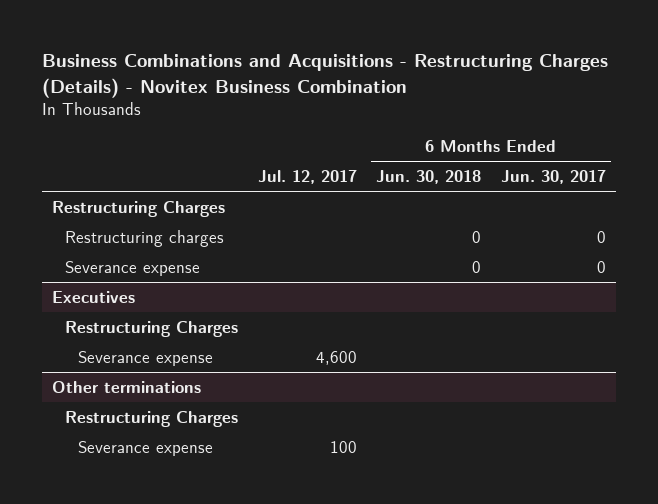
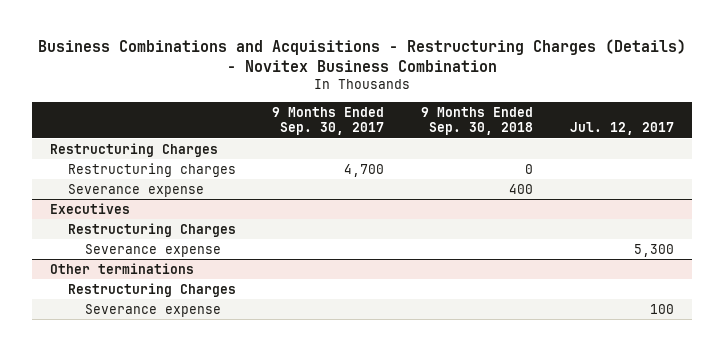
- | Jul. 12, 2017 | 6 Months Ended Jun. 30, 2018 | 6 Months Ended Jun. 30, 2017
+ | 9 Months Ended Sep. 30, 2017 | 9 Months Ended Sep. 30, 2018 | Jul. 12, 2017
@ Executives
- Severance expense | 4,600 | |
+ Severance expense | | | 5,300

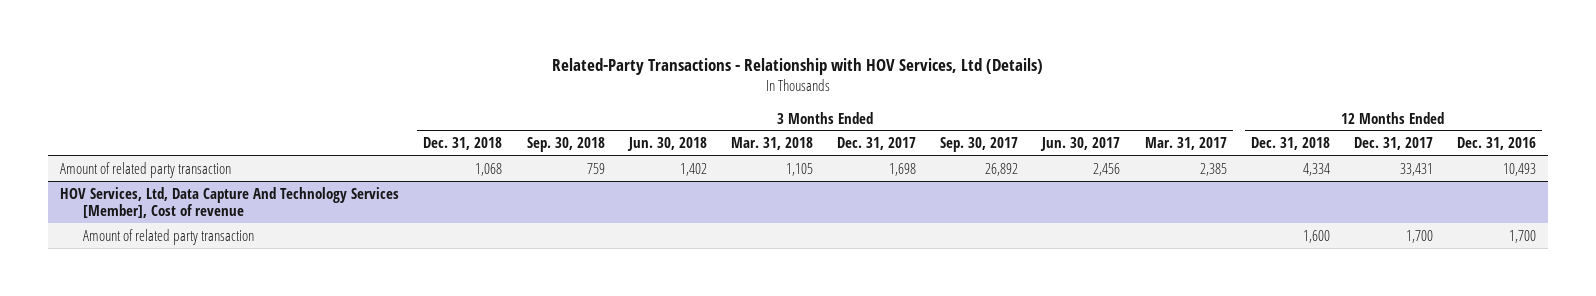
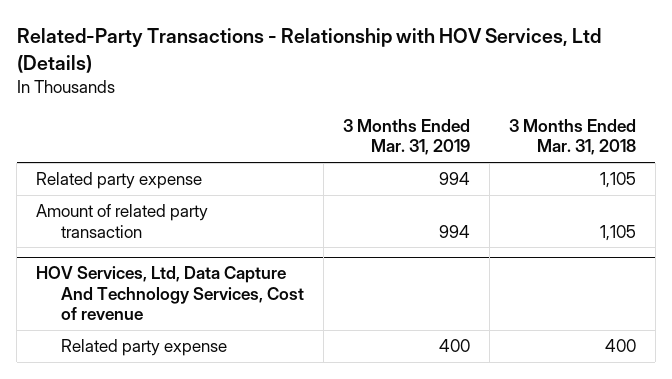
- | 3 Months Ended Dec. 31, 2018 | 3 Months Ended Sep. 30, 2018 | 3 Months Ended Jun. 30, 2018 | 3 Months Ended Mar. 31, 2018 | 3 Months Ended Dec. 31, 2017 | 3 Months Ended Sep. 30, 2017 | 3 Months Ended Jun. 30, 2017 | 3 Months Ended Mar. 31, 2017 | 12 Months Ended Dec. 31, 2018 | 12 Months Ended Dec. 31, 2017 | 12 Months Ended Dec. 31, 2016
+ | 3 Months Ended Mar. 31, 2019 | 3 Months Ended Mar. 31, 2018
+ Related party expense | 994 | 1,105
- HOV Services, Ltd, Data Capture And Technology Services [Member], Cost of revenue
- Amount of related party transaction | | | | | | | | | 1,600 | 1,700 | 1,700
+ HOV Services, Ltd, Data Capture And Technology Services, Cost of revenue
+ Related party expense | 400 | 400

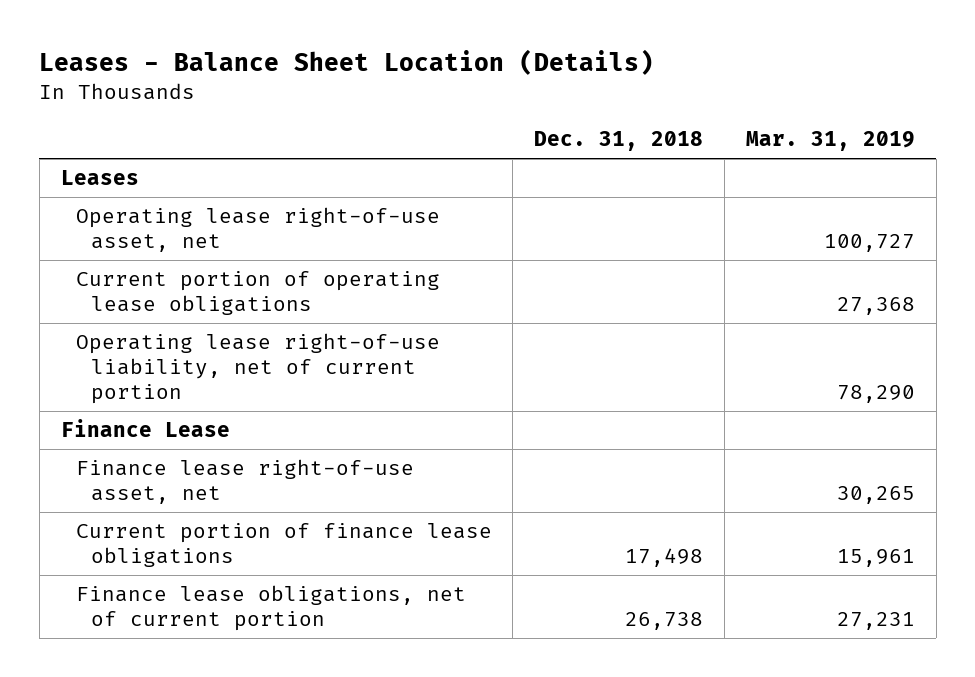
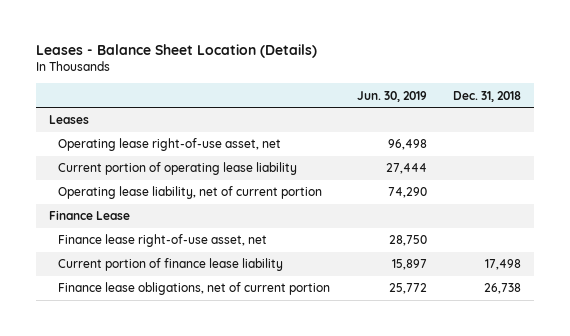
- | Dec. 31, 2018 | Mar. 31, 2019
+ | Jun. 30, 2019 | Dec. 31, 2018
- Current portion of operating lease obligations | | 27,368
- Operating lease right-of-use liability, net of current portion | | 78,290
+ Current portion of operating lease liability | 27,444 |
+ Operating lease liability, net of current portion | 74,290 |
- Current portion of finance lease obligations | 17,498 | 15,961
+ Current portion of finance lease liability | 15,897 | 17,498

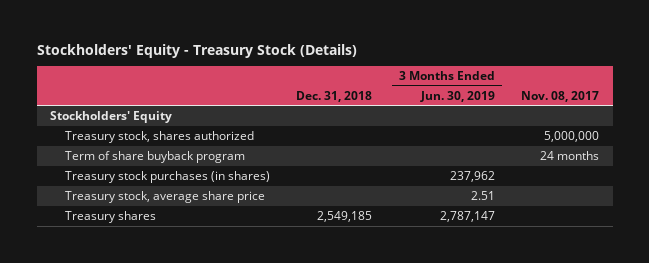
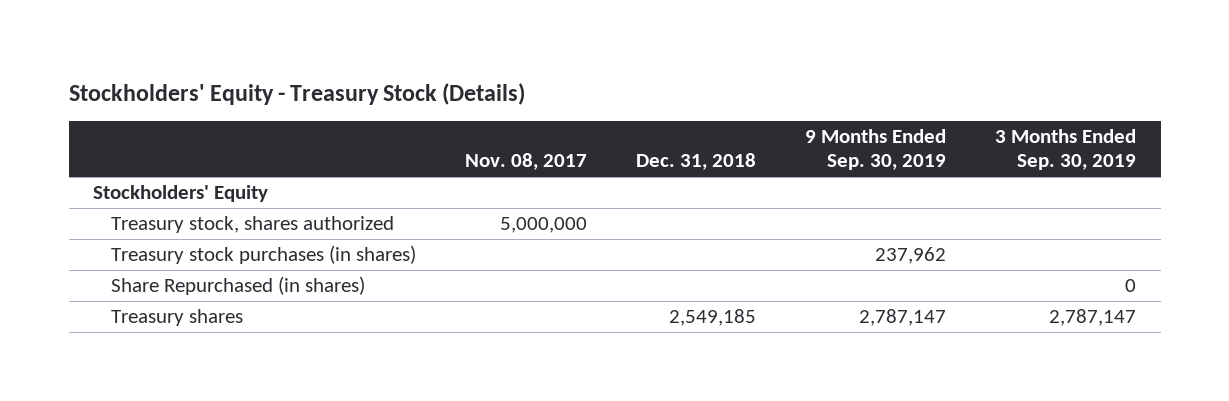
- | Dec. 31, 2018 | 3 Months Ended Jun. 30, 2019 | Nov. 08, 2017
+ | Nov. 08, 2017 | Dec. 31, 2018 | 9 Months Ended Sep. 30, 2019 | 3 Months Ended Sep. 30, 2019
- Term of share buyback program | | | 24 months
- Treasury stock, average share price | | 2.51 |
+ Share Repurchased (in shares) | | | | 0

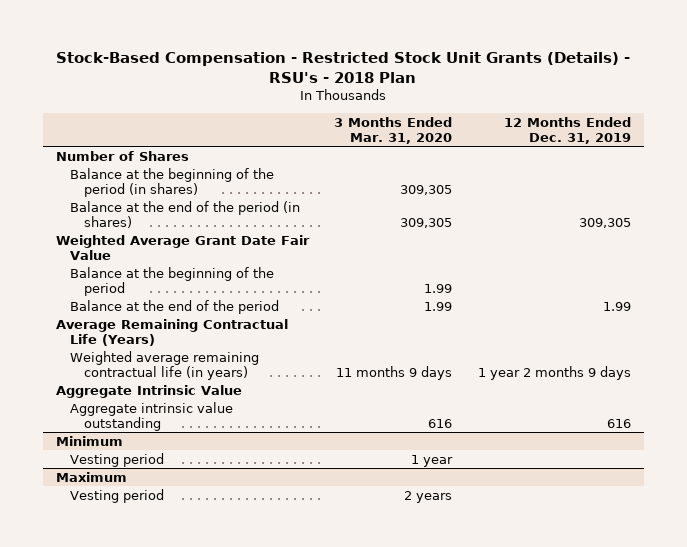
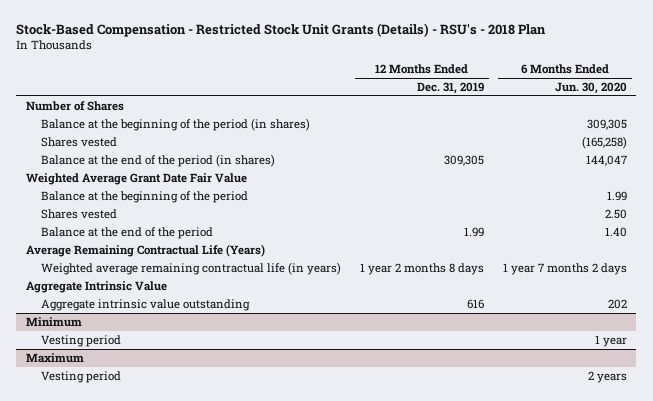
- | 3 Months Ended Mar. 31, 2020 | 12 Months Ended Dec. 31, 2019
+ | 12 Months Ended Dec. 31, 2019 | 6 Months Ended Jun. 30, 2020
+ Shares vested | | (165,258)
+ Shares vested | | 2.50
- Weighted average remaining contractual life (in years) | 11 months 9 days | 1 year 2 months 9 days
+ Weighted average remaining contractual life (in years) | 1 year 2 months 8 days | 1 year 7 months 2 days

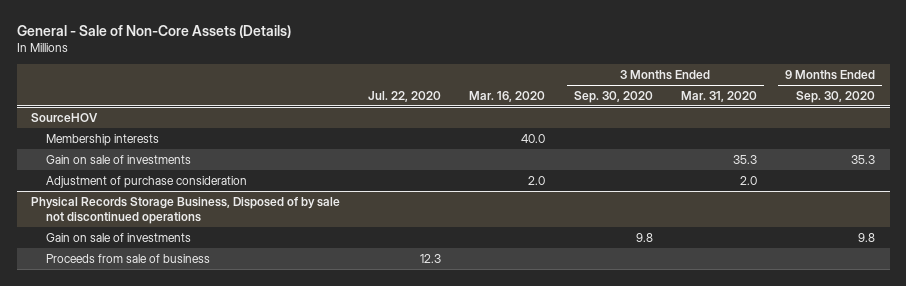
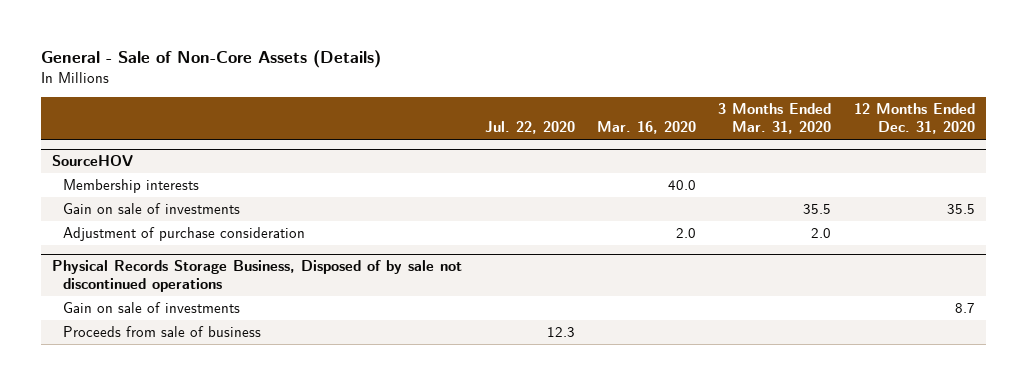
- | Jul. 22, 2020 | Mar. 16, 2020 | 3 Months Ended Sep. 30, 2020 | 3 Months Ended Mar. 31, 2020 | 9 Months Ended Sep. 30, 2020
+ | Jul. 22, 2020 | Mar. 16, 2020 | 3 Months Ended Mar. 31, 2020 | 12 Months Ended Dec. 31, 2020
@ SourceHOV
- Gain on sale of investments | | | | 35.3 | 35.3
+ Gain on sale of investments | | | 35.5 | 35.5

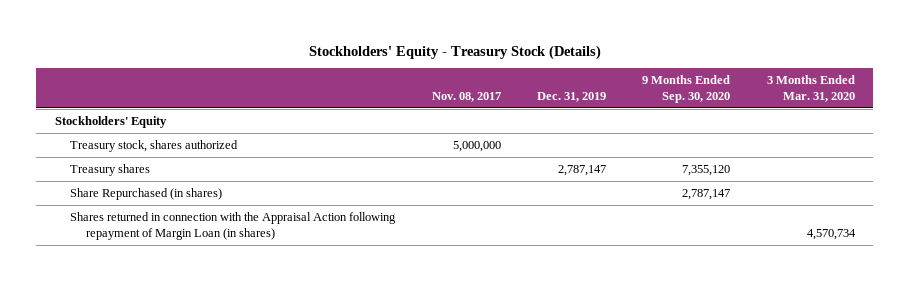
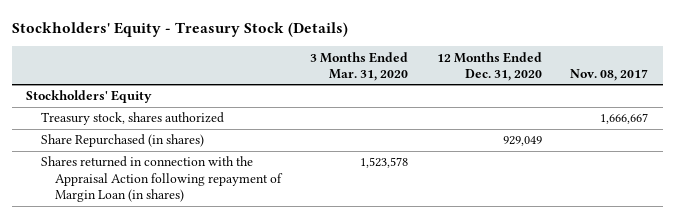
- | Nov. 08, 2017 | Dec. 31, 2019 | 9 Months Ended Sep. 30, 2020 | 3 Months Ended Mar. 31, 2020
+ | 3 Months Ended Mar. 31, 2020 | 12 Months Ended Dec. 31, 2020 | Nov. 08, 2017
- Treasury stock, shares authorized | 5,000,000 | | |
- Treasury shares | | 2,787,147 | 7,355,120 |
+ Treasury stock, shares authorized | | | 1,666,667
- Shares returned in connection with the Appraisal Action following repayment of Margin Loan (in shares) | | | | 4,570,734
+ Shares returned in connection with the Appraisal Action following repayment of Margin Loan (in shares) | 1,523,578 | |

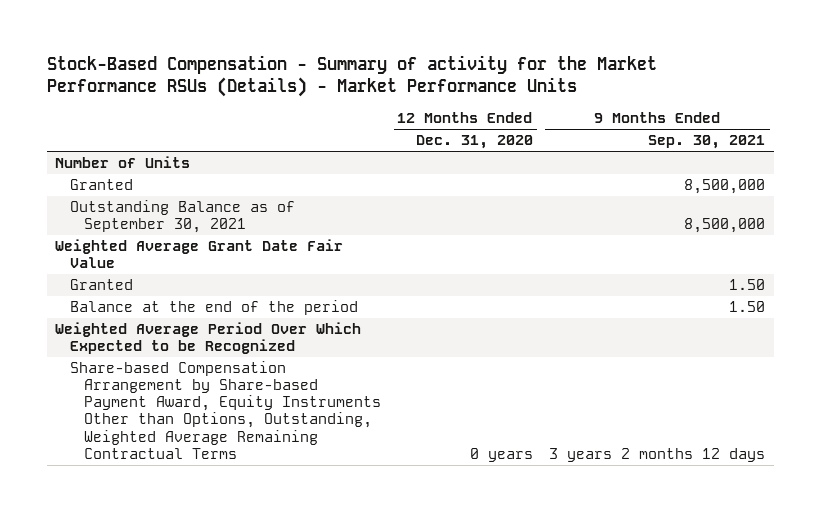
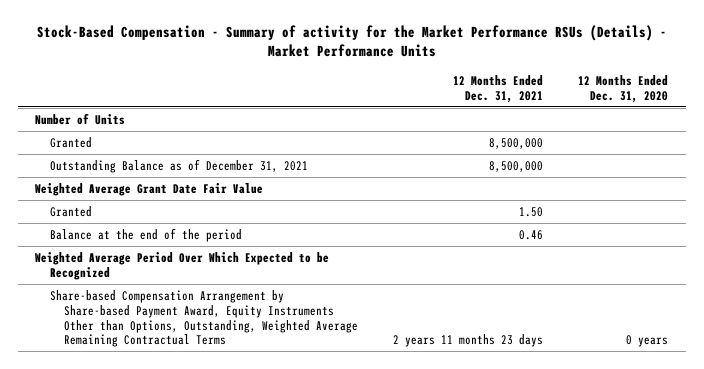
- | 12 Months Ended Dec. 31, 2020 | 9 Months Ended Sep. 30, 2021
+ | 12 Months Ended Dec. 31, 2021 | 12 Months Ended Dec. 31, 2020
- Outstanding Balance as of September 30, 2021 | | 8,500,000
+ Outstanding Balance as of December 31, 2021 | 8,500,000 |

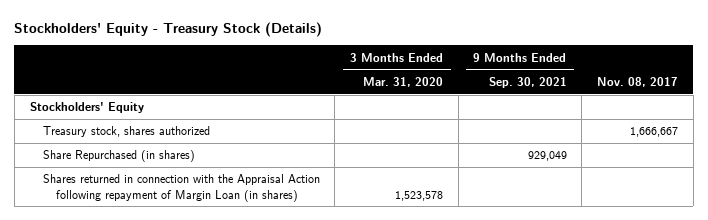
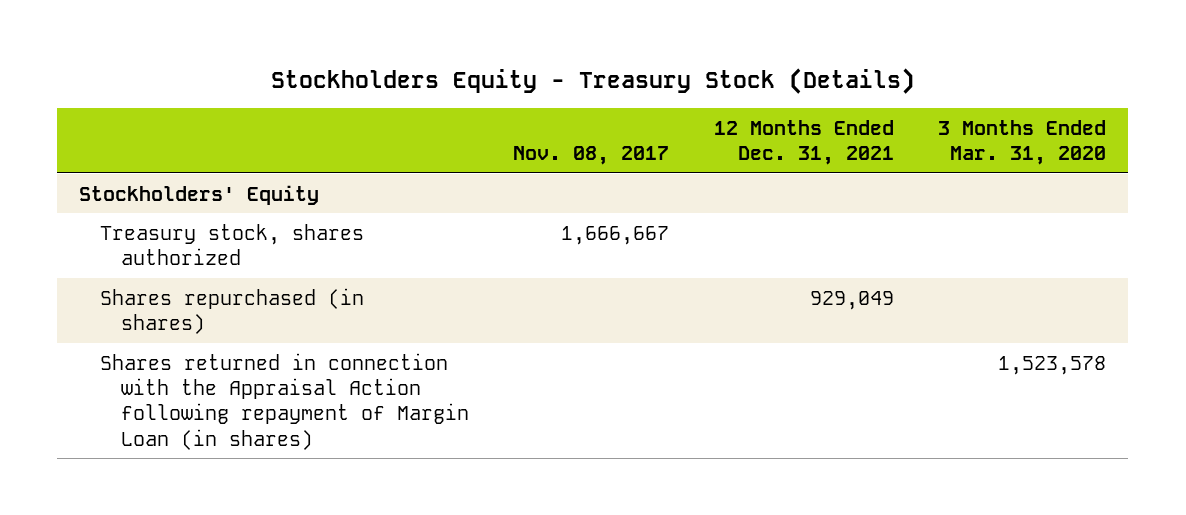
- Stockholders' Equity - Treasury Stock (Details)
+ Stockholders Equity - Treasury Stock (Details)
- | 3 Months Ended Mar. 31, 2020 | 9 Months Ended Sep. 30, 2021 | Nov. 08, 2017
+ | Nov. 08, 2017 | 12 Months Ended Dec. 31, 2021 | 3 Months Ended Mar. 31, 2020
- Share Repurchased (in shares) | | 929,049 |
+ Shares repurchased (in shares) | | 929,049 |

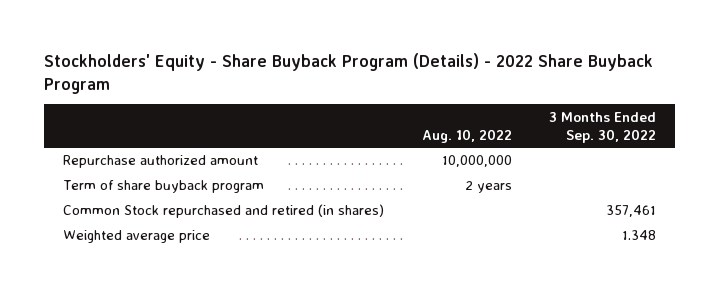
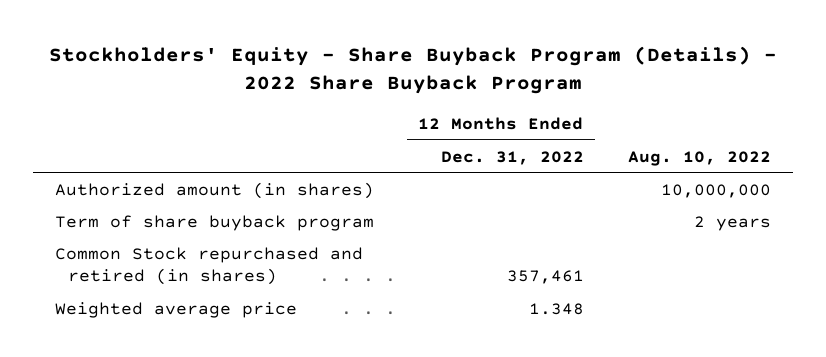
- | Aug. 10, 2022 | 3 Months Ended Sep. 30, 2022
+ | 12 Months Ended Dec. 31, 2022 | Aug. 10, 2022
- Repurchase authorized amount | 10,000,000 |
+ Authorized amount (in shares) | | 10,000,000

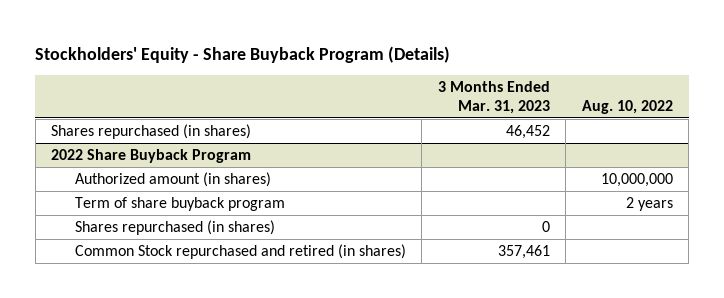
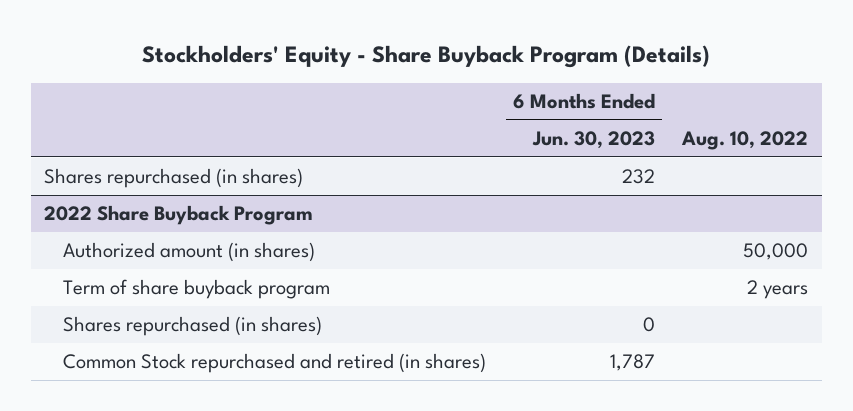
- | 3 Months Ended Mar. 31, 2023 | Aug. 10, 2022
+ | 6 Months Ended Jun. 30, 2023 | Aug. 10, 2022
@ 2022 Share Buyback Program
- Authorized amount (in shares) | | 10,000,000
+ Authorized amount (in shares) | | 50,000

